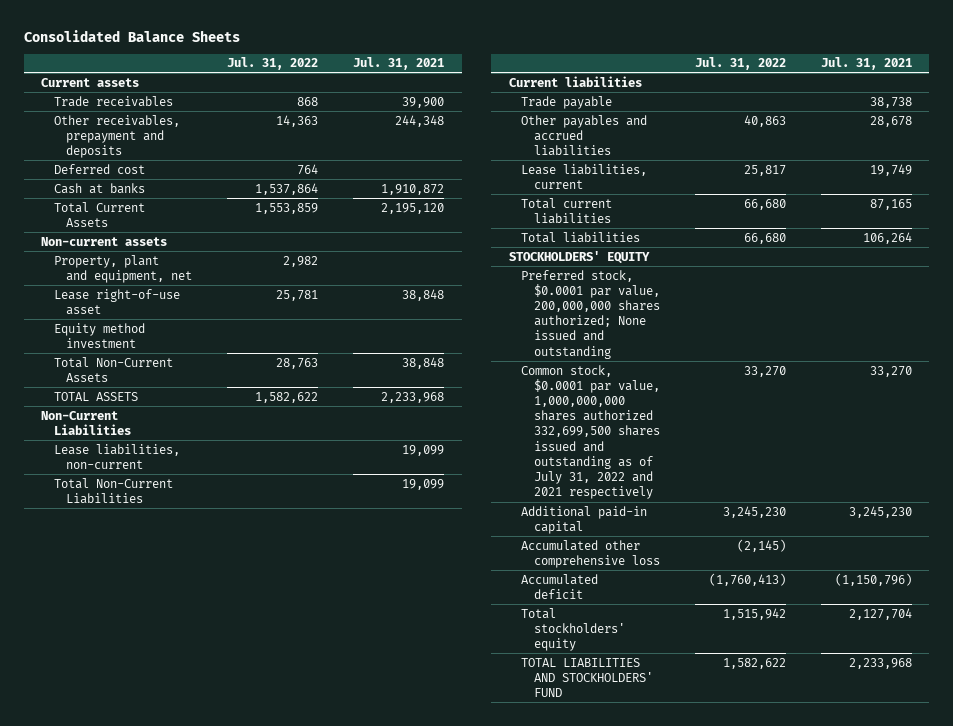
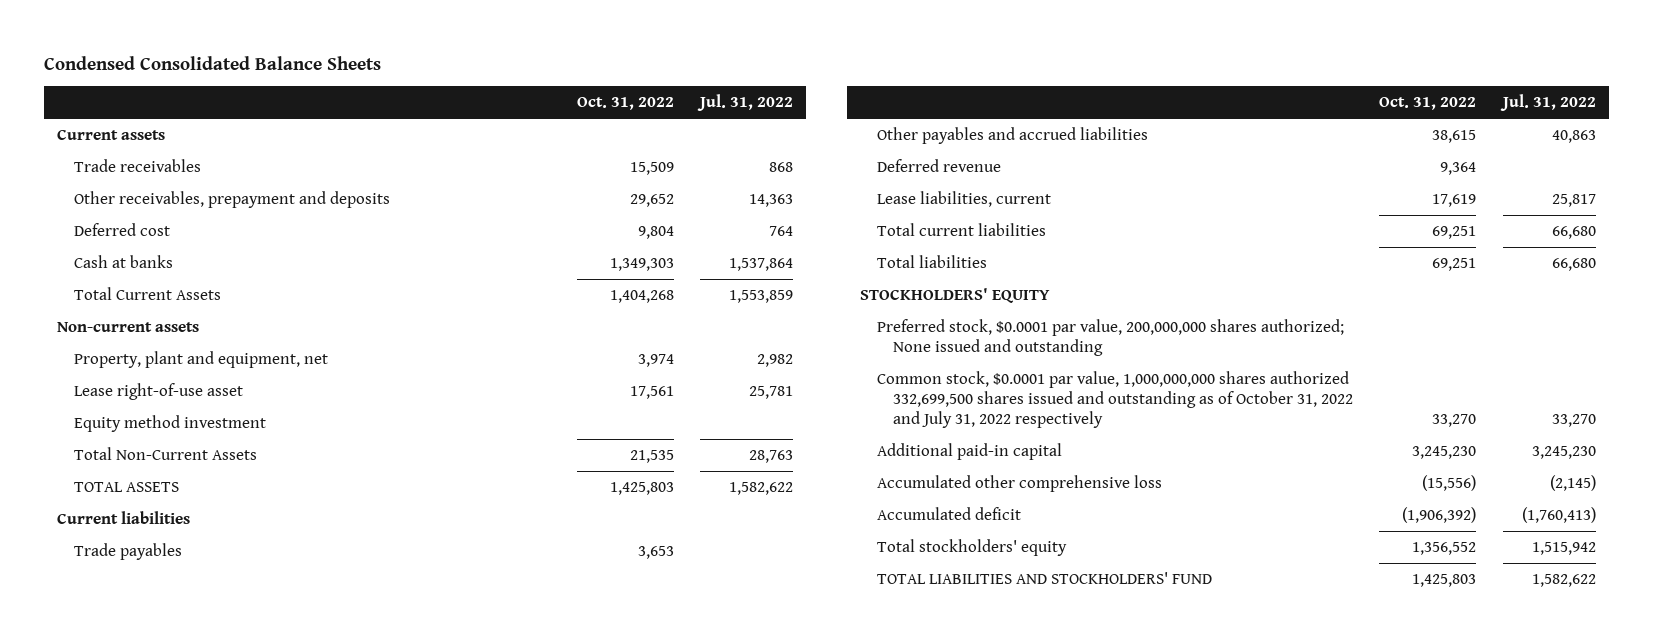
- Consolidated Balance Sheets
+ Condensed Consolidated Balance Sheets
- | Jul. 31, 2022 | Jul. 31, 2021
+ | Oct. 31, 2022 | Jul. 31, 2022
- Non-Current Liabilities
- Lease liabilities, non-current | | 19,099
- Total Non-Current Liabilities | | 19,099
- Trade payable | | 38,738
+ Trade payables | 3,653 |
+ Deferred revenue | 9,364 |
- Common stock, $0.0001 par value, 1,000,000,000 shares authorized 332,699,500 shares issued and outstanding as of July 31, 2022 and 2021 respectively | 33,270 | 33,270
+ Common stock, $0.0001 par value, 1,000,000,000 shares authorized 332,699,500 shares issued and outstanding as of October 31, 2022 and July 31, 2022 respectively | 33,270 | 33,270

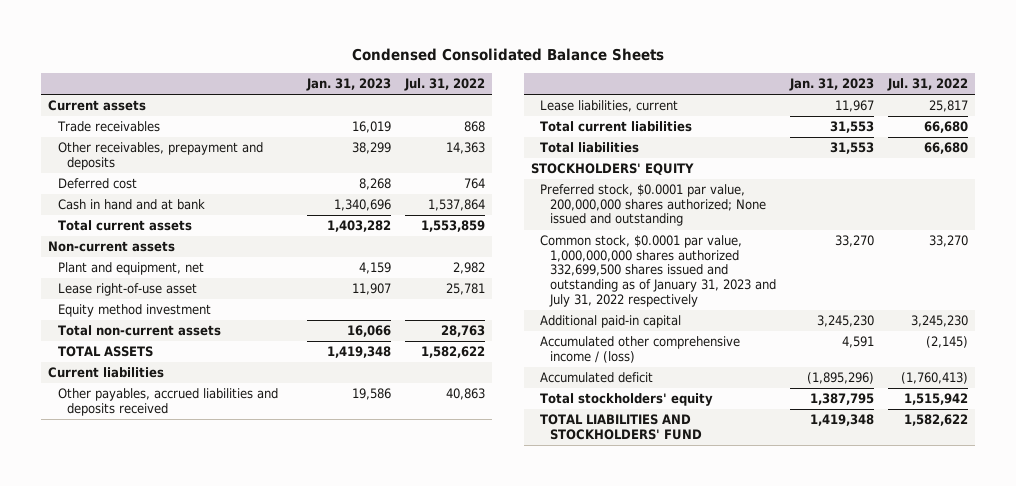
- | Oct. 31, 2022 | Jul. 31, 2022
+ | Jan. 31, 2023 | Jul. 31, 2022
- Cash at banks | 1,349,303 | 1,537,864
- Total Current Assets | 1,404,268 | 1,553,859
+ Cash in hand and at bank | 1,340,696 | 1,537,864
+ Total current assets | 1,403,282 | 1,553,859
- Property, plant and equipment, net | 3,974 | 2,982
+ Plant and equipment, net | 4,159 | 2,982
- Total Non-Current Assets | 21,535 | 28,763
+ Total non-current assets | 16,066 | 28,763
- Trade payables | 3,653 |
- Other payables and accrued liabilities | 38,615 | 40,863
- Deferred revenue | 9,364 |
+ Other payables, accrued liabilities and deposits received | 19,586 | 40,863
- Common stock, $0.0001 par value, 1,000,000,000 shares authorized 332,699,500 shares issued and outstanding as of October 31, 2022 and July 31, 2022 respectively | 33,270 | 33,270
+ Common stock, $0.0001 par value, 1,000,000,000 shares authorized 332,699,500 shares issued and outstanding as of January 31, 2023 and July 31, 2022 respectively | 33,270 | 33,270
- Accumulated other comprehensive loss | (15,556) | (2,145)
+ Accumulated other comprehensive income / (loss) | 4,591 | (2,145)

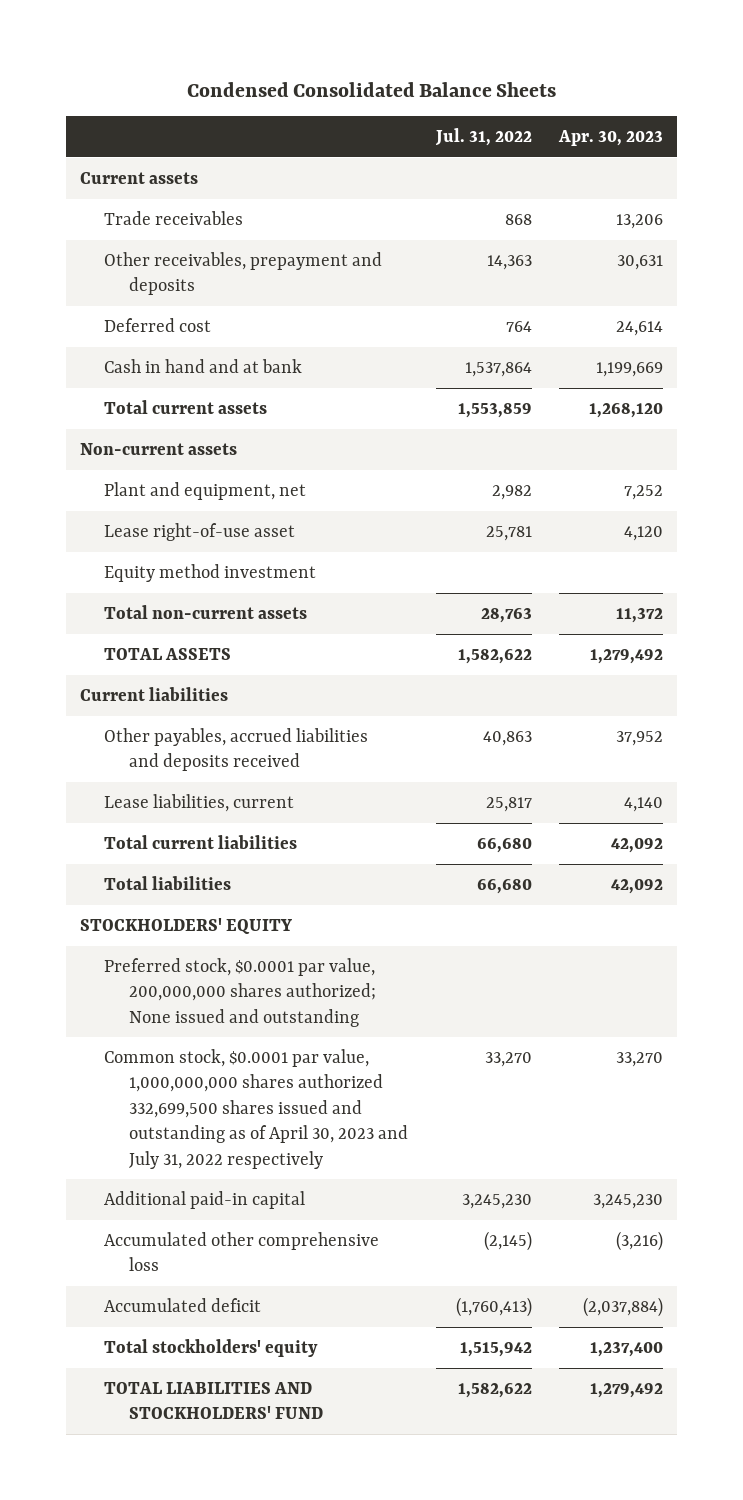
- | Jan. 31, 2023 | Jul. 31, 2022
+ | Jul. 31, 2022 | Apr. 30, 2023
- Common stock, $0.0001 par value, 1,000,000,000 shares authorized 332,699,500 shares issued and outstanding as of January 31, 2023 and July 31, 2022 respectively | 33,270 | 33,270
+ Common stock, $0.0001 par value, 1,000,000,000 shares authorized 332,699,500 shares issued and outstanding as of April 30, 2023 and July 31, 2022 respectively | 33,270 | 33,270
- Accumulated other comprehensive income / (loss) | 4,591 | (2,145)
+ Accumulated other comprehensive loss | (2,145) | (3,216)

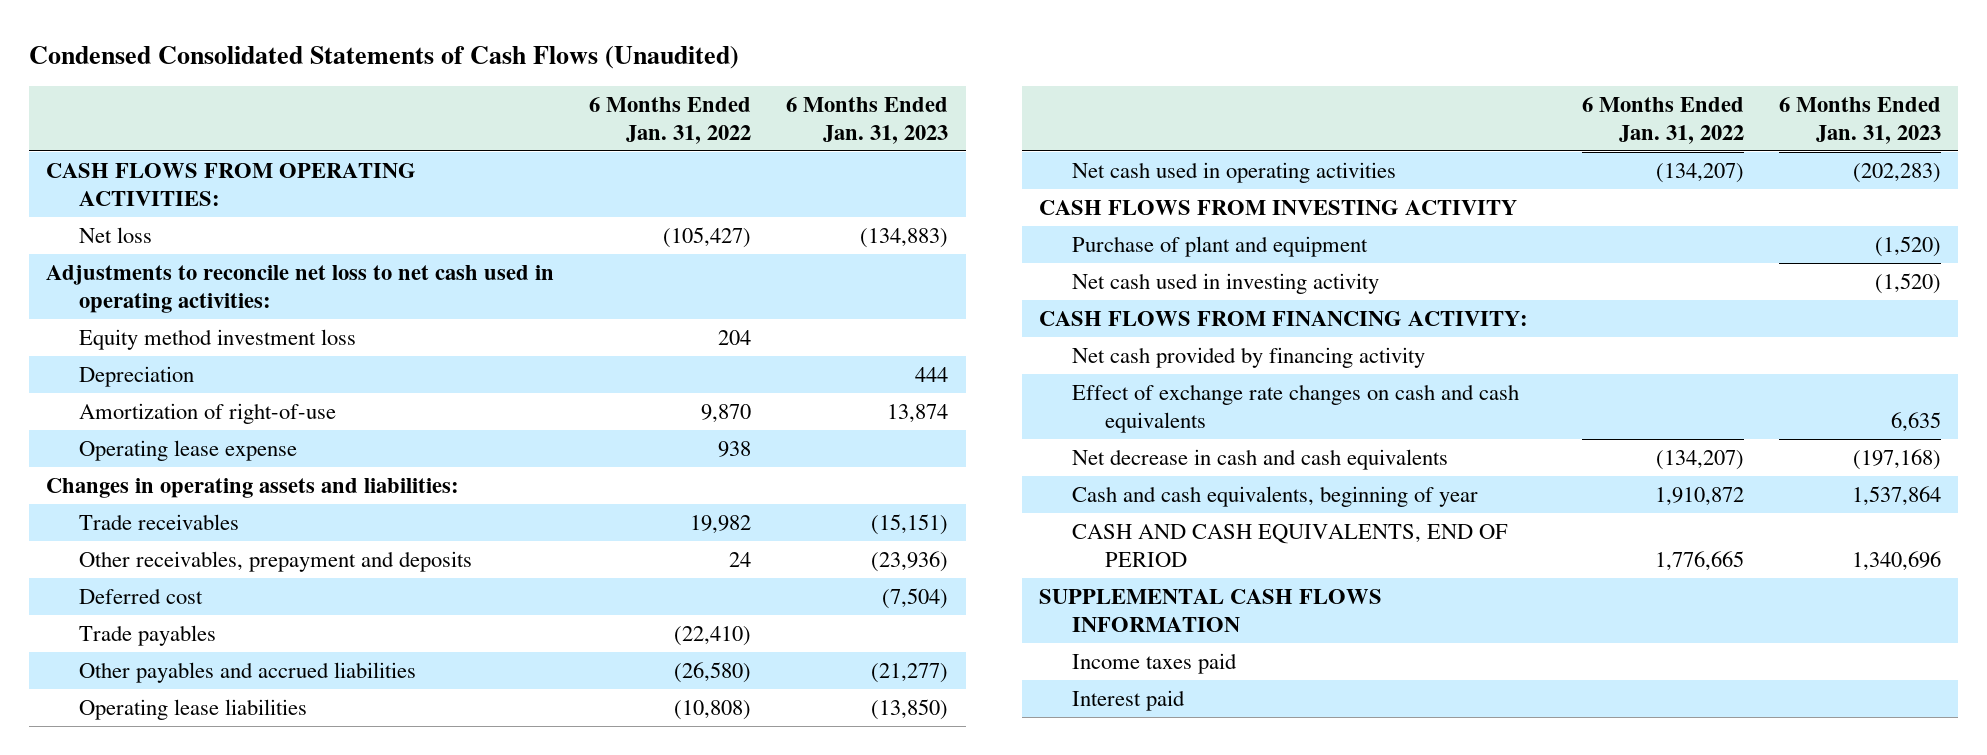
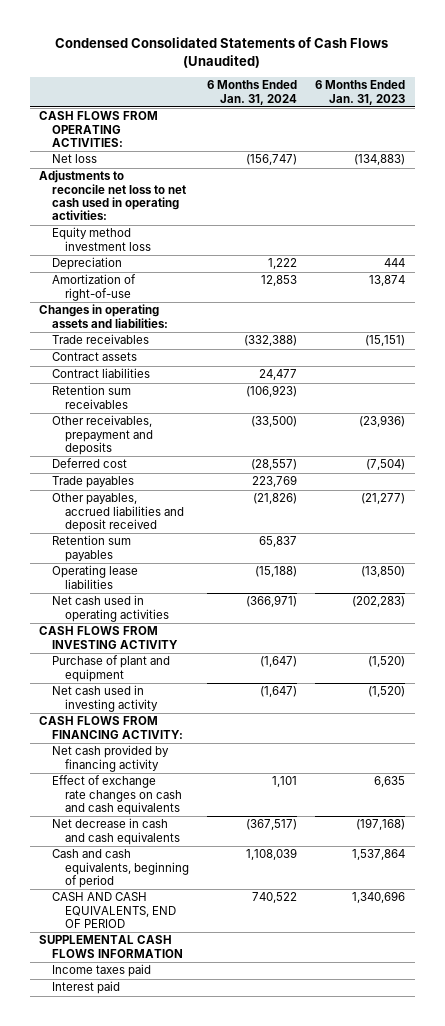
- | 6 Months Ended Jan. 31, 2022 | 6 Months Ended Jan. 31, 2023
+ | 6 Months Ended Jan. 31, 2024 | 6 Months Ended Jan. 31, 2023
- Operating lease expense | 938 |
+ Contract assets
+ Contract liabilities | 24,477 |
+ Retention sum receivables | (106,923) |
- Other payables and accrued liabilities | (26,580) | (21,277)
+ Other payables, accrued liabilities and deposit received | (21,826) | (21,277)
+ Retention sum payables | 65,837 |
- Cash and cash equivalents, beginning of year | 1,910,872 | 1,537,864
+ Cash and cash equivalents, beginning of period | 1,108,039 | 1,537,864

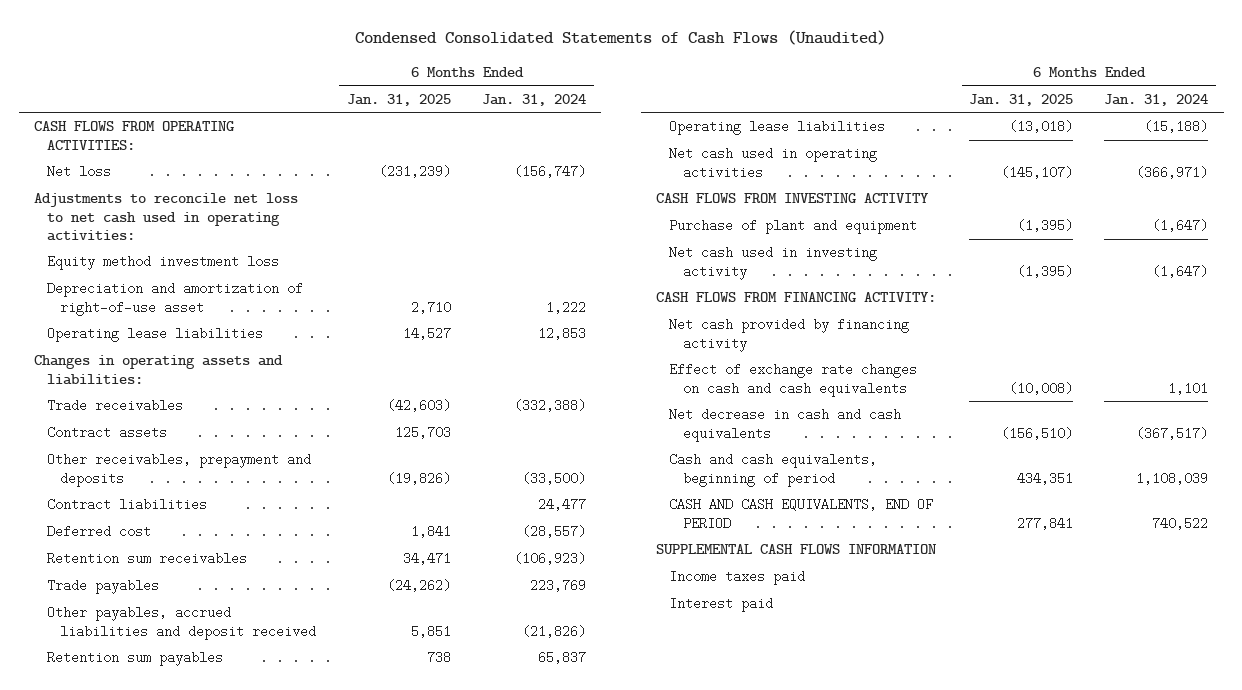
- | 6 Months Ended Jan. 31, 2024 | 6 Months Ended Jan. 31, 2023
+ | 6 Months Ended Jan. 31, 2025 | 6 Months Ended Jan. 31, 2024
- Depreciation | 1,222 | 444
- Amortization of right-of-use | 12,853 | 13,874
+ Depreciation and amortization of right-of-use asset | 2,710 | 1,222
+ Operating lease liabilities | 14,527 | 12,853
moved down: Contract liabilities | | 24,477
moved down: Retention sum receivables | 34,471 | (106,923)

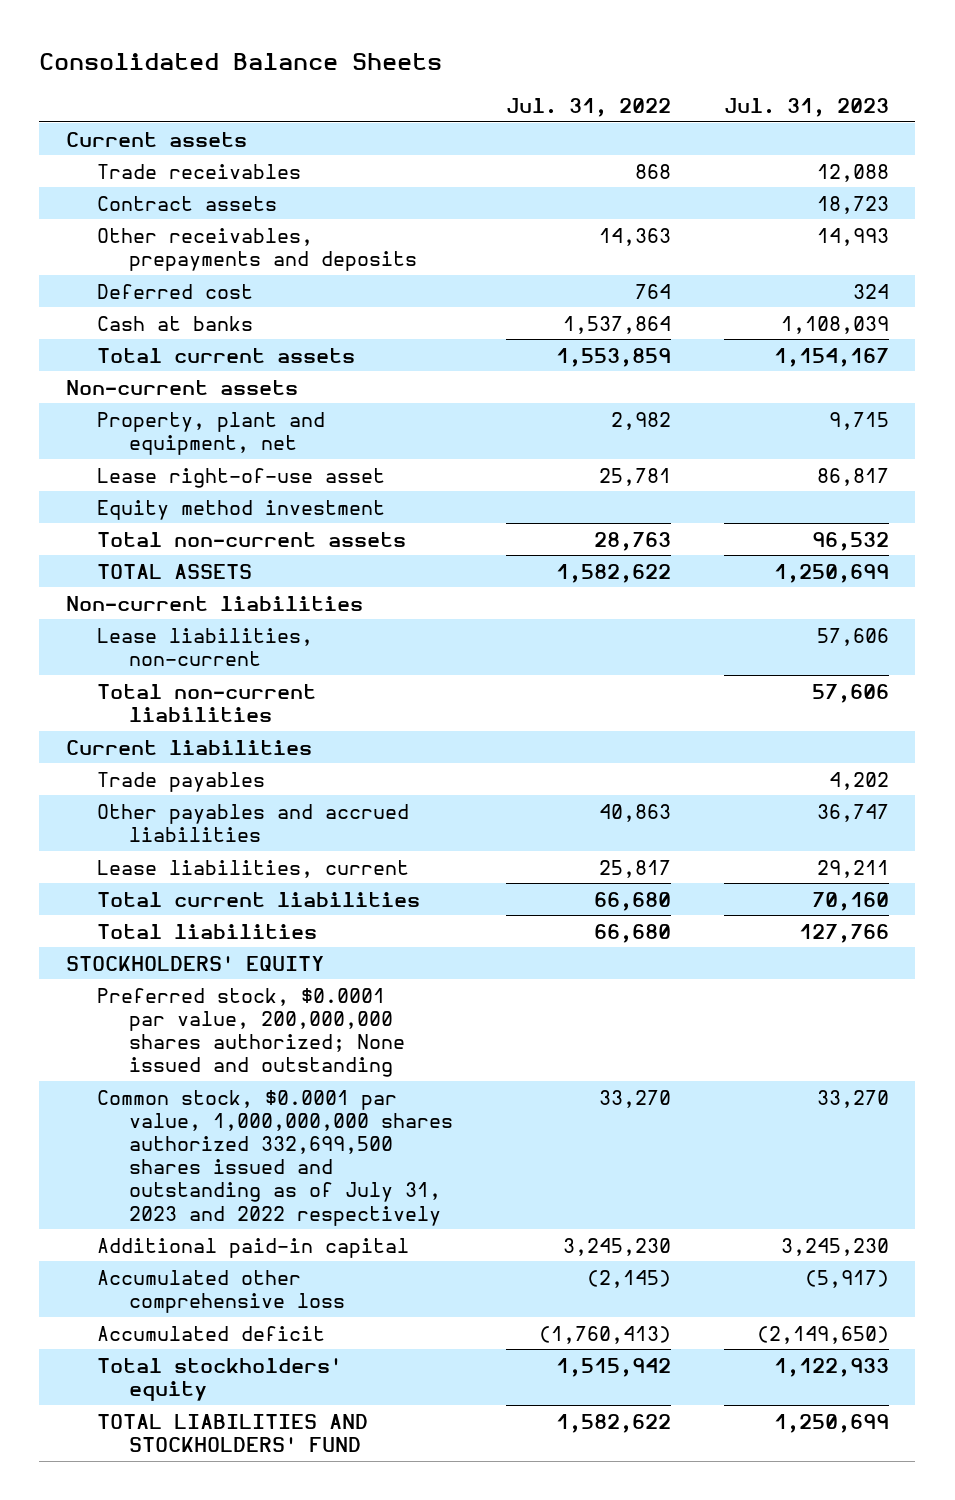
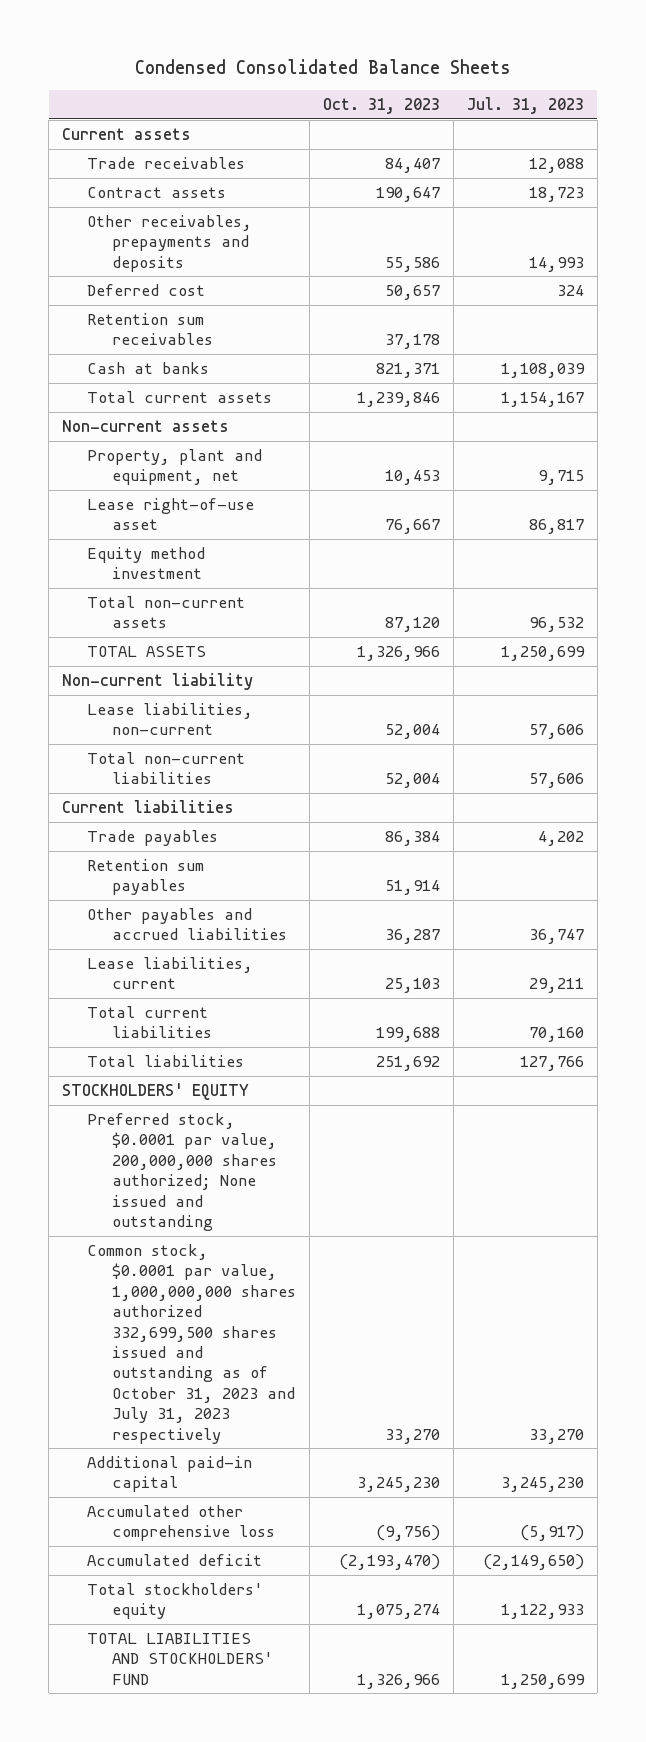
- Consolidated Balance Sheets
+ Condensed Consolidated Balance Sheets
- | Jul. 31, 2022 | Jul. 31, 2023
+ | Oct. 31, 2023 | Jul. 31, 2023
+ Retention sum receivables | 37,178 |
- Non-current liabilities
+ Non-current liability
+ Retention sum payables | 51,914 |
- Common stock, $0.0001 par value, 1,000,000,000 shares authorized 332,699,500 shares issued and outstanding as of July 31, 2023 and 2022 respectively | 33,270 | 33,270
+ Common stock, $0.0001 par value, 1,000,000,000 shares authorized 332,699,500 shares issued and outstanding as of October 31, 2023 and July 31, 2023 respectively | 33,270 | 33,270

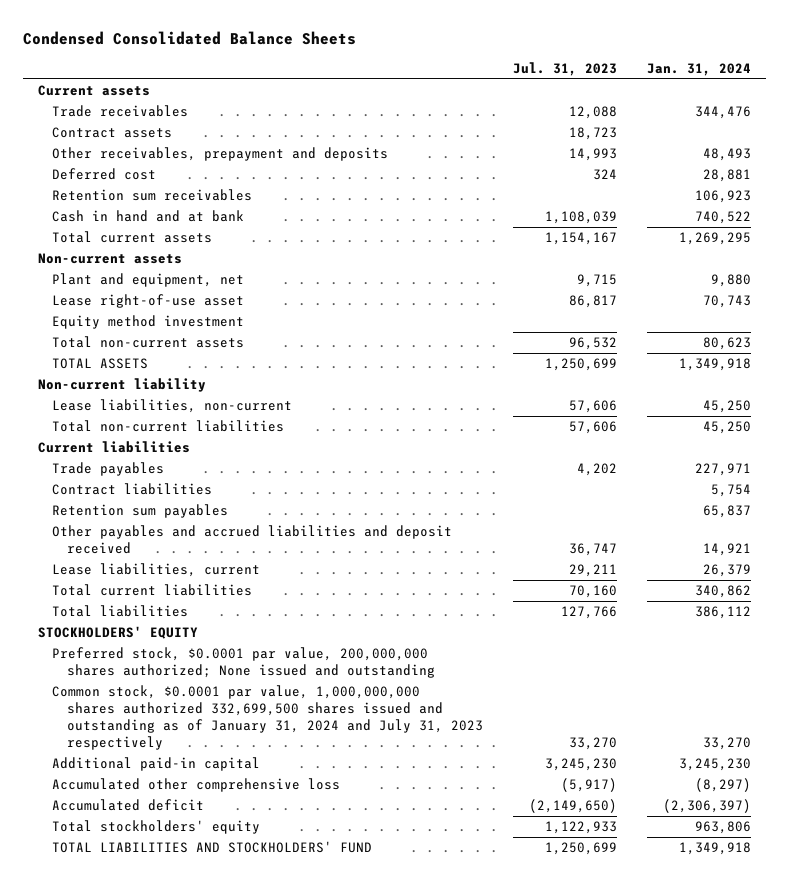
- | Oct. 31, 2023 | Jul. 31, 2023
+ | Jul. 31, 2023 | Jan. 31, 2024
- Other receivables, prepayments and deposits | 55,586 | 14,993
+ Other receivables, prepayment and deposits | 14,993 | 48,493
- Cash at banks | 821,371 | 1,108,039
+ Cash in hand and at bank | 1,108,039 | 740,522
- Property, plant and equipment, net | 10,453 | 9,715
+ Plant and equipment, net | 9,715 | 9,880
+ Contract liabilities | | 5,754
- Other payables and accrued liabilities | 36,287 | 36,747
+ Other payables and accrued liabilities and deposit received | 36,747 | 14,921
- Common stock, $0.0001 par value, 1,000,000,000 shares authorized 332,699,500 shares issued and outstanding as of October 31, 2023 and July 31, 2023 respectively | 33,270 | 33,270
+ Common stock, $0.0001 par value, 1,000,000,000 shares authorized 332,699,500 shares issued and outstanding as of January 31, 2024 and July 31, 2023 respectively | 33,270 | 33,270

